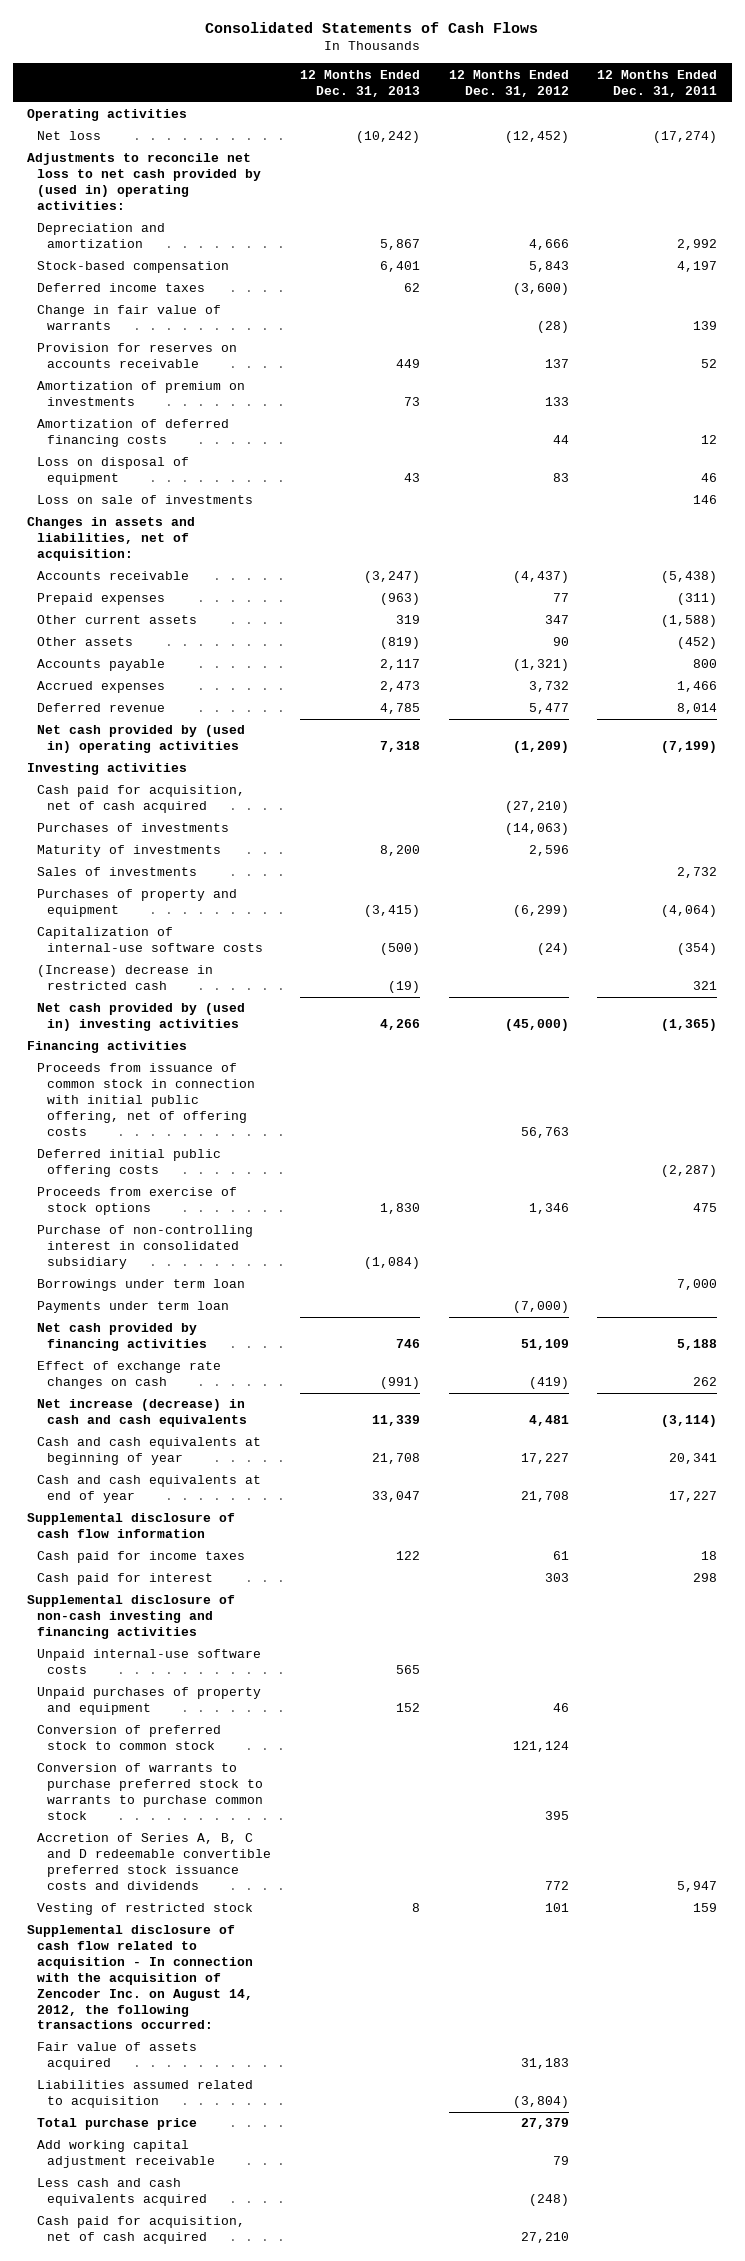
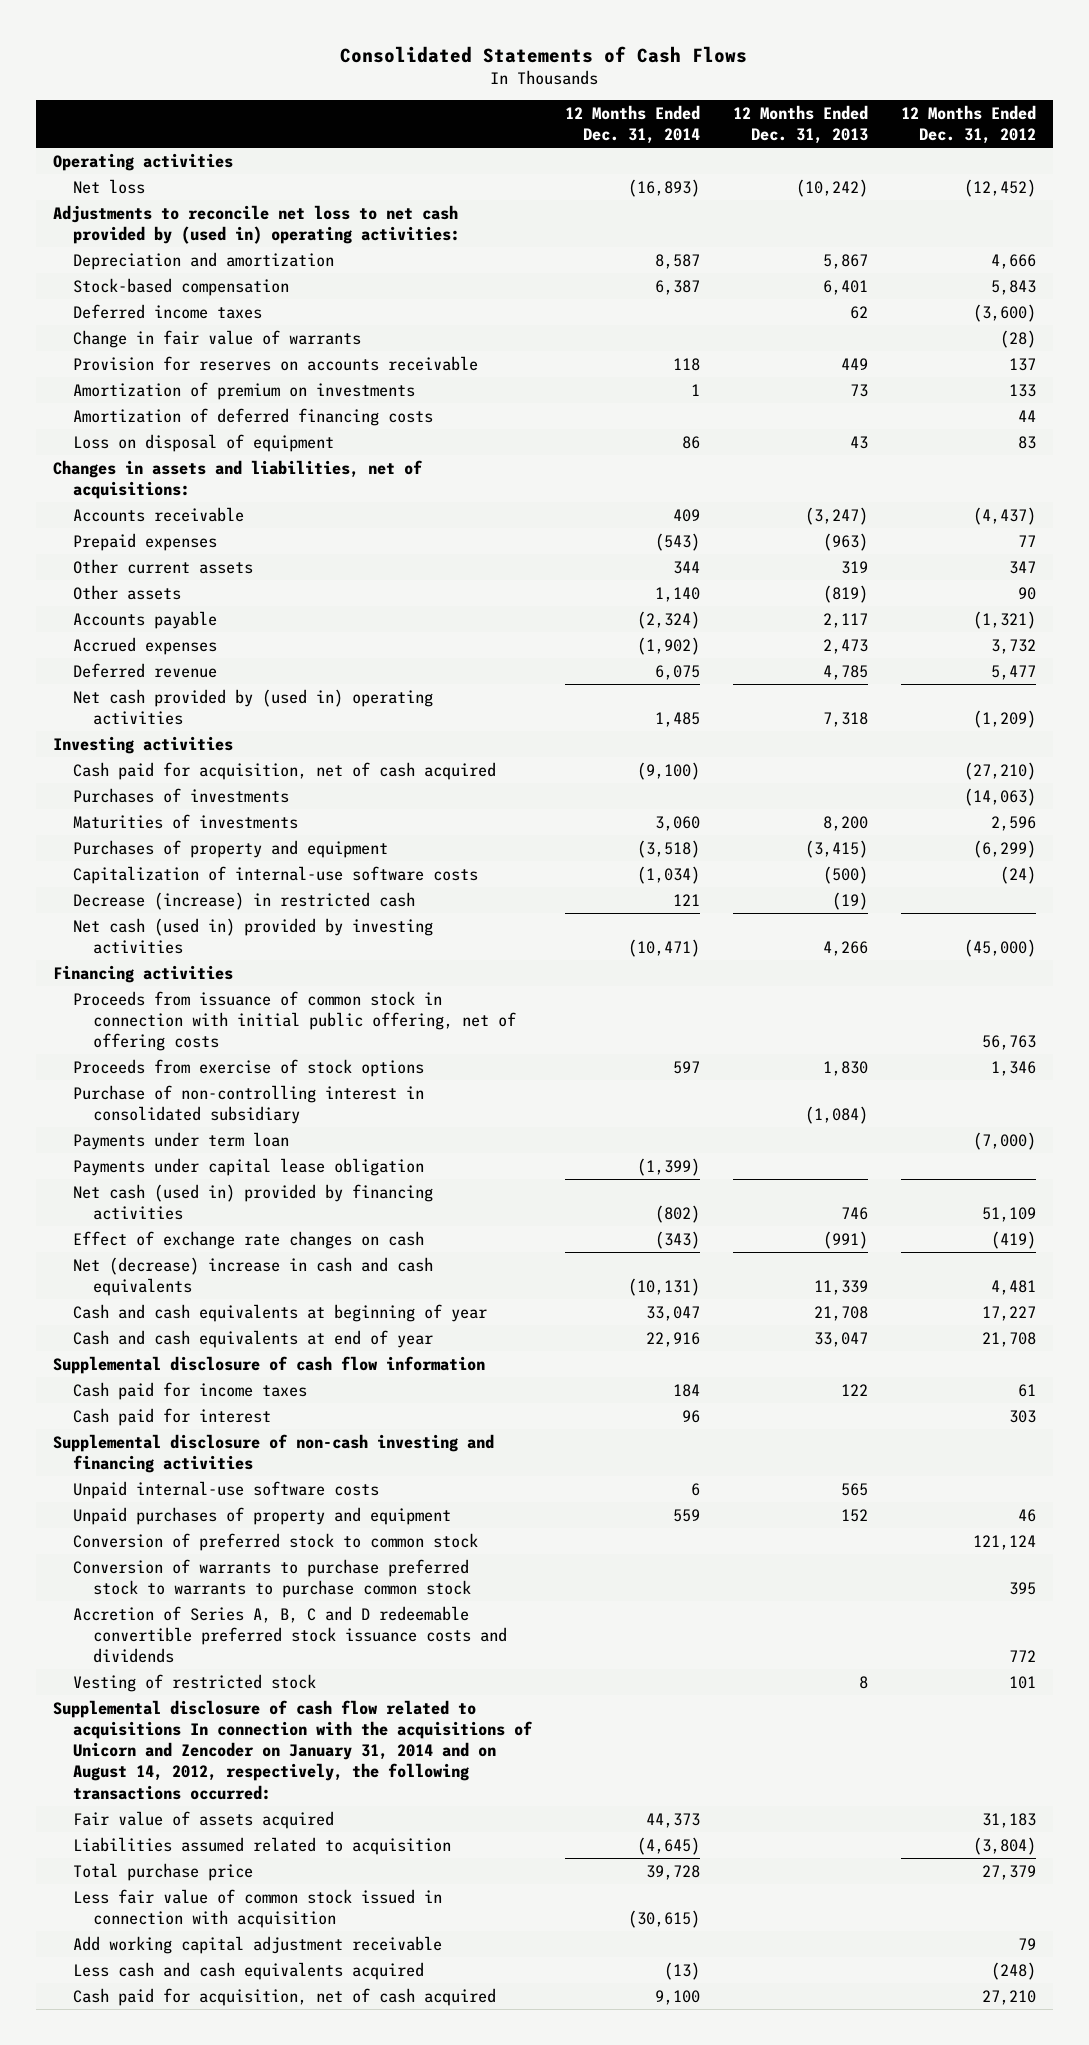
- | 12 Months Ended Dec. 31, 2013 | 12 Months Ended Dec. 31, 2012 | 12 Months Ended Dec. 31, 2011
+ | 12 Months Ended Dec. 31, 2014 | 12 Months Ended Dec. 31, 2013 | 12 Months Ended Dec. 31, 2012
- Loss on sale of investments | | | 146
- Changes in assets and liabilities, net of acquisition:
+ Changes in assets and liabilities, net of acquisitions:
- Maturity of investments | 8,200 | 2,596 |
- Sales of investments | | | 2,732
+ Maturities of investments | 3,060 | 8,200 | 2,596
- (Increase) decrease in restricted cash | (19) | | 321
- Net cash provided by (used in) investing activities | 4,266 | (45,000) | (1,365)
+ Decrease (increase) in restricted cash | 121 | (19) |
+ Net cash (used in) provided by investing activities | (10,471) | 4,266 | (45,000)
- Deferred initial public offering costs | | | (2,287)
- Borrowings under term loan | | | 7,000
- Net cash provided by financing activities | 746 | 51,109 | 5,188
+ Payments under capital lease obligation | (1,399) | |
+ Net cash (used in) provided by financing activities | (802) | 746 | 51,109
- Net increase (decrease) in cash and cash equivalents | 11,339 | 4,481 | (3,114)
+ Net (decrease) increase in cash and cash equivalents | (10,131) | 11,339 | 4,481
- Supplemental disclosure of cash flow related to acquisition - In connection with the acquisition of Zencoder Inc. on August 14, 2012, the following transactions occurred:
+ Supplemental disclosure of cash flow related to acquisitions In connection with the acquisitions of Unicorn and Zencoder on January 31, 2014 and on August 14, 2012, respectively, the following transactions occurred:
+ Less fair value of common stock issued in connection with acquisition | (30,615) | |

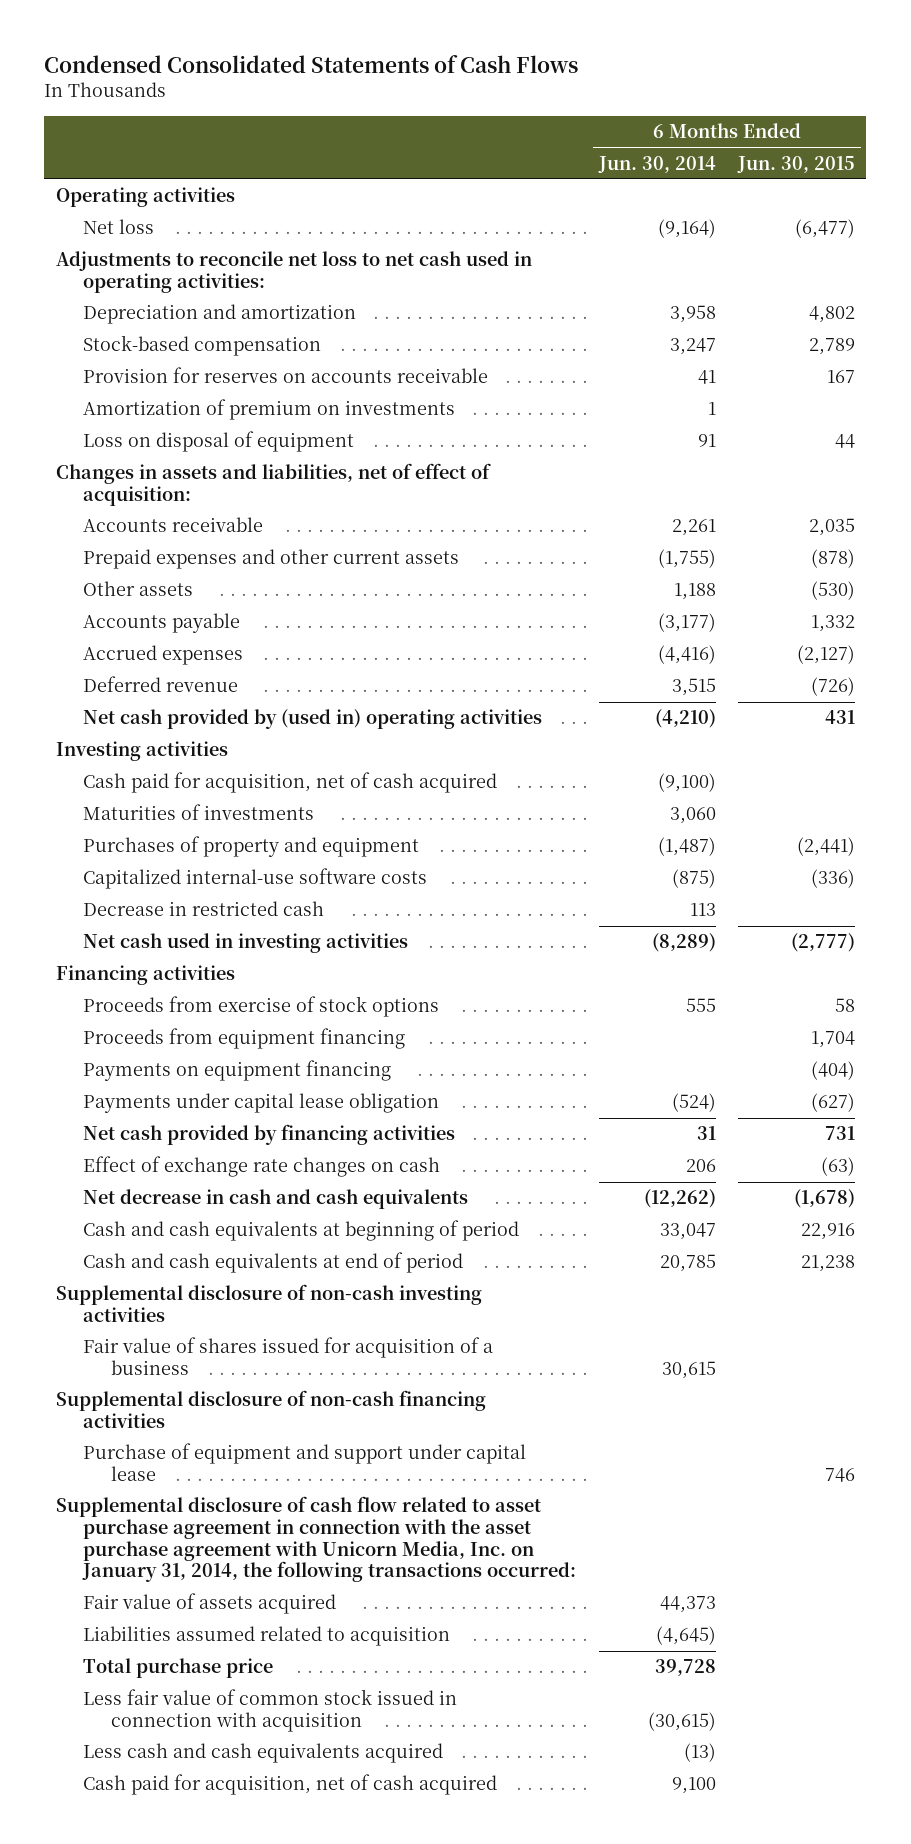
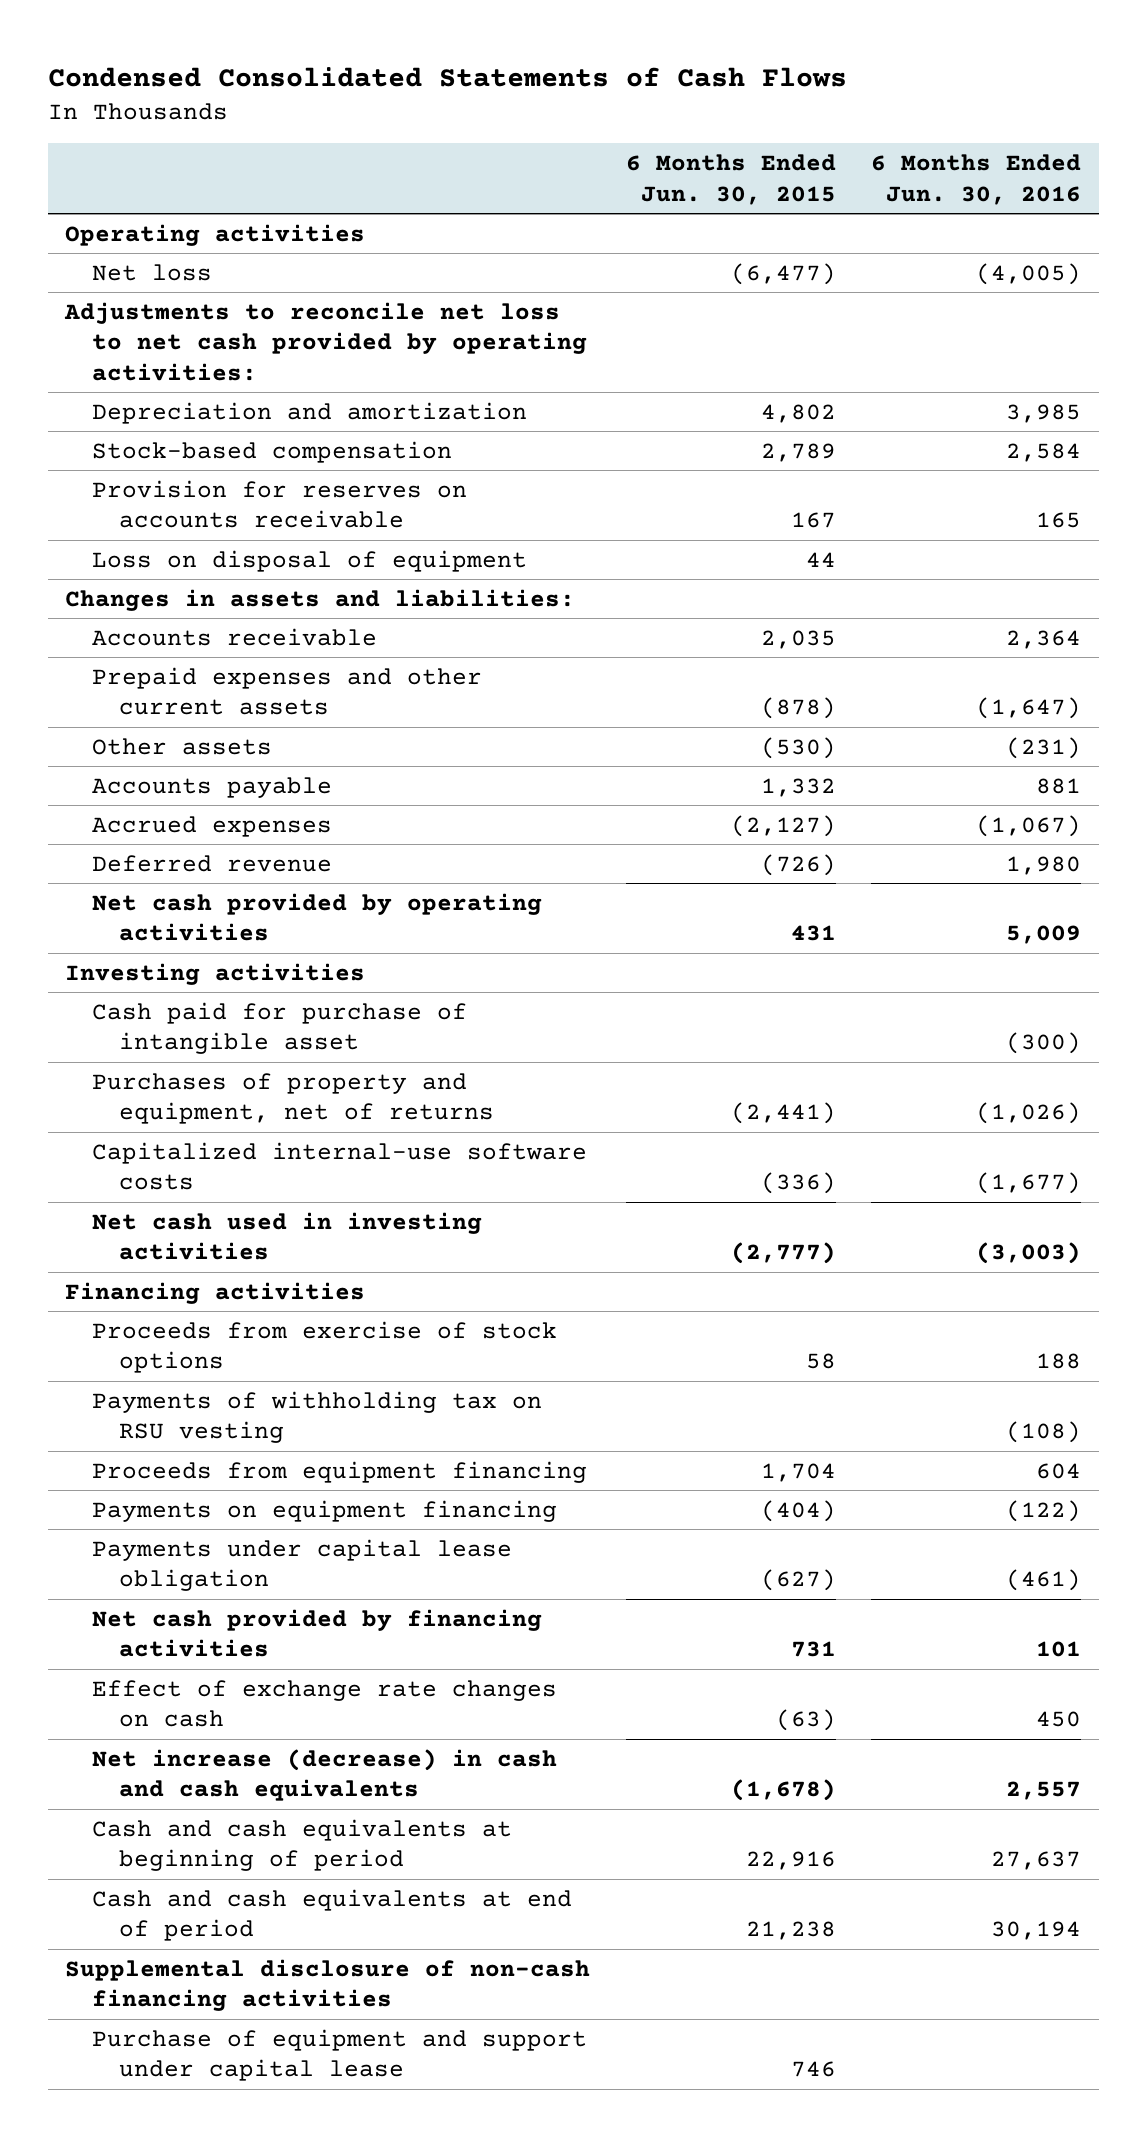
- | 6 Months Ended Jun. 30, 2014 | 6 Months Ended Jun. 30, 2015
+ | 6 Months Ended Jun. 30, 2015 | 6 Months Ended Jun. 30, 2016
- Adjustments to reconcile net loss to net cash used in operating activities:
+ Adjustments to reconcile net loss to net cash provided by operating activities:
- Amortization of premium on investments | 1 |
- Changes in assets and liabilities, net of effect of acquisition:
+ Changes in assets and liabilities:
- Net cash provided by (used in) operating activities | (4,210) | 431
+ Net cash provided by operating activities | 431 | 5,009
- Cash paid for acquisition, net of cash acquired | (9,100) |
- Maturities of investments | 3,060 |
- Purchases of property and equipment | (1,487) | (2,441)
+ Cash paid for purchase of intangible asset | | (300)
+ Purchases of property and equipment, net of returns | (2,441) | (1,026)
- Decrease in restricted cash | 113 |
+ Payments of withholding tax on RSU vesting | | (108)
- Net decrease in cash and cash equivalents | (12,262) | (1,678)
+ Net increase (decrease) in cash and cash equivalents | (1,678) | 2,557
- Supplemental disclosure of non-cash investing activities
- Fair value of shares issued for acquisition of a business | 30,615 |
- Supplemental disclosure of cash flow related to asset purchase agreement in connection with the asset purchase agreement with Unicorn Media, Inc. on January 31, 2014, the following transactions occurred:
- Fair value of assets acquired | 44,373 |
- Liabilities assumed related to acquisition | (4,645) |
- Total purchase price | 39,728 |
- Less fair value of common stock issued in connection with acquisition | (30,615) |
- Less cash and cash equivalents acquired | (13) |
- Cash paid for acquisition, net of cash acquired | 9,100 |

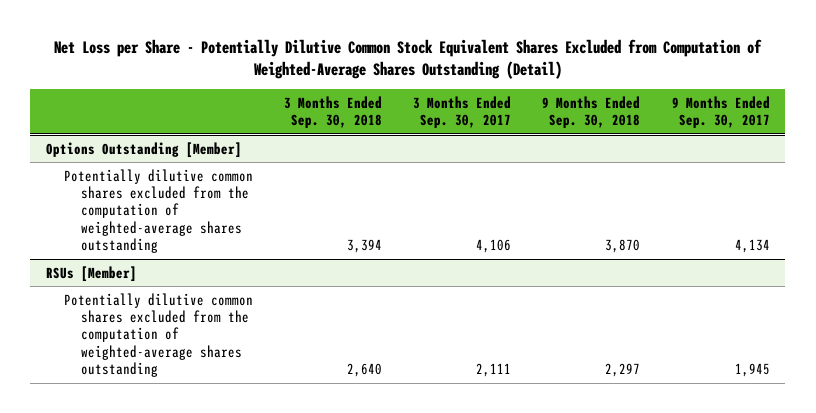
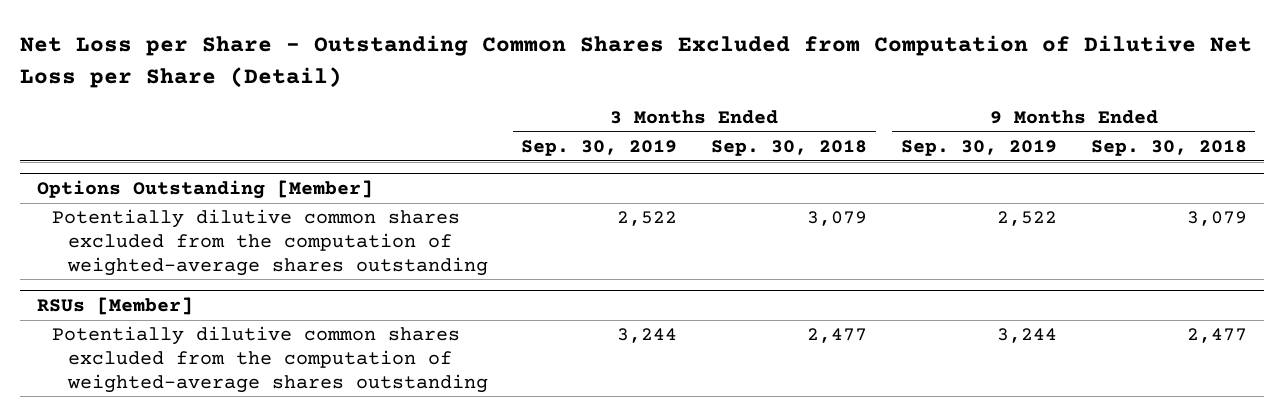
- Net Loss per Share - Potentially Dilutive Common Stock Equivalent Shares Excluded from Computation of Weighted-Average Shares Outstanding (Detail)
+ Net Loss per Share - Outstanding Common Shares Excluded from Computation of Dilutive Net Loss per Share (Detail)
- | 3 Months Ended Sep. 30, 2018 | 3 Months Ended Sep. 30, 2017 | 9 Months Ended Sep. 30, 2018 | 9 Months Ended Sep. 30, 2017
+ | 3 Months Ended Sep. 30, 2019 | 3 Months Ended Sep. 30, 2018 | 9 Months Ended Sep. 30, 2019 | 9 Months Ended Sep. 30, 2018
@ Options Outstanding [Member]
- Potentially dilutive common shares excluded from the computation of weighted-average shares outstanding | 3,394 | 4,106 | 3,870 | 4,134
+ Potentially dilutive common shares excluded from the computation of weighted-average shares outstanding | 2,522 | 3,079 | 2,522 | 3,079
@ RSUs [Member]
- Potentially dilutive common shares excluded from the computation of weighted-average shares outstanding | 2,640 | 2,111 | 2,297 | 1,945
+ Potentially dilutive common shares excluded from the computation of weighted-average shares outstanding | 3,244 | 2,477 | 3,244 | 2,477

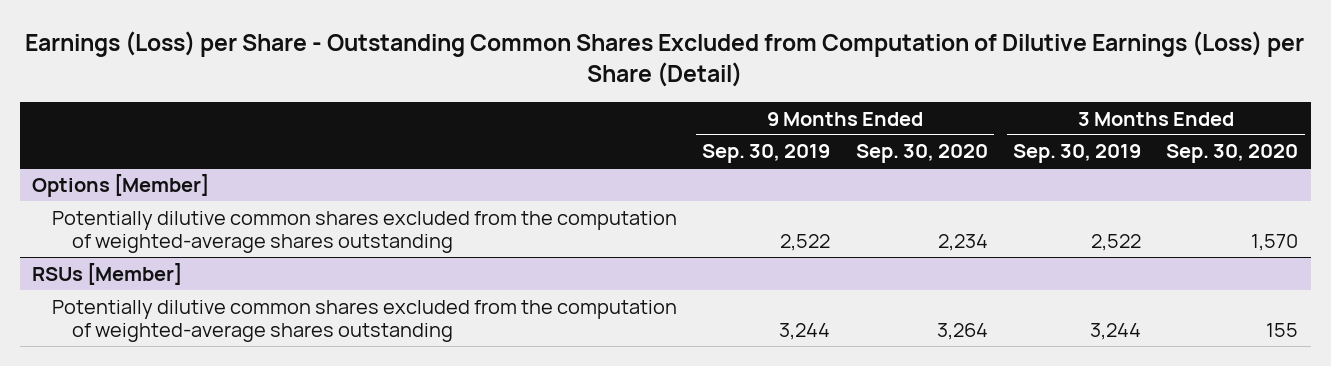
- Net Loss per Share - Outstanding Common Shares Excluded from Computation of Dilutive Net Loss per Share (Detail)
+ Earnings (Loss) per Share - Outstanding Common Shares Excluded from Computation of Dilutive Earnings (Loss) per Share (Detail)
- | 3 Months Ended Sep. 30, 2019 | 3 Months Ended Sep. 30, 2018 | 9 Months Ended Sep. 30, 2019 | 9 Months Ended Sep. 30, 2018
+ | 9 Months Ended Sep. 30, 2019 | 9 Months Ended Sep. 30, 2020 | 3 Months Ended Sep. 30, 2019 | 3 Months Ended Sep. 30, 2020
- Options Outstanding [Member]
+ Options [Member]

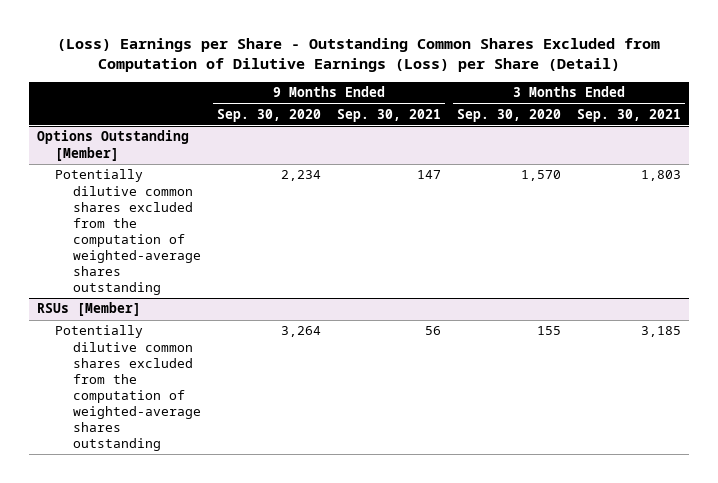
- Earnings (Loss) per Share - Outstanding Common Shares Excluded from Computation of Dilutive Earnings (Loss) per Share (Detail)
+ (Loss) Earnings per Share - Outstanding Common Shares Excluded from Computation of Dilutive Earnings (Loss) per Share (Detail)
- | 9 Months Ended Sep. 30, 2019 | 9 Months Ended Sep. 30, 2020 | 3 Months Ended Sep. 30, 2019 | 3 Months Ended Sep. 30, 2020
+ | 9 Months Ended Sep. 30, 2020 | 9 Months Ended Sep. 30, 2021 | 3 Months Ended Sep. 30, 2020 | 3 Months Ended Sep. 30, 2021
- Options [Member]
+ Options Outstanding [Member]

